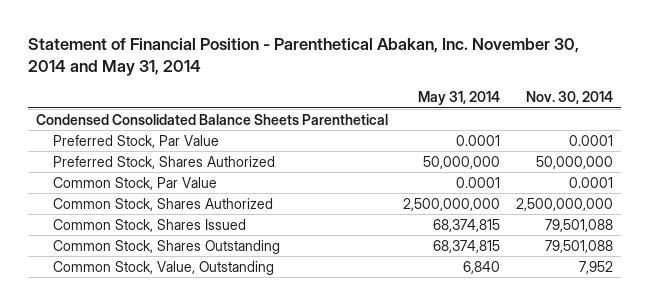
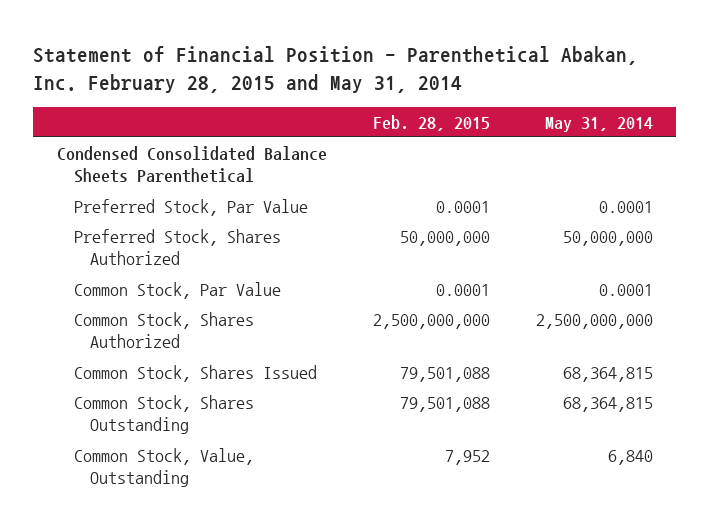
- Statement of Financial Position - Parenthetical Abakan, Inc. November 30, 2014 and May 31, 2014
+ Statement of Financial Position - Parenthetical Abakan, Inc. February 28, 2015 and May 31, 2014
- | May 31, 2014 | Nov. 30, 2014
+ | Feb. 28, 2015 | May 31, 2014
- Common Stock, Shares Issued | 68,374,815 | 79,501,088
- Common Stock, Shares Outstanding | 68,374,815 | 79,501,088
+ Common Stock, Shares Issued | 79,501,088 | 68,364,815
+ Common Stock, Shares Outstanding | 79,501,088 | 68,364,815

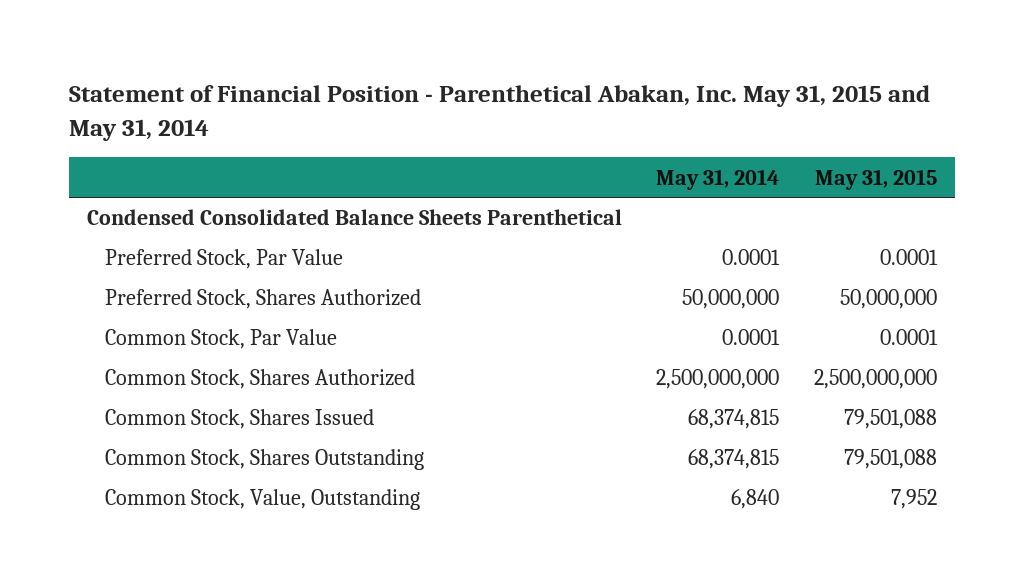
- Statement of Financial Position - Parenthetical Abakan, Inc. February 28, 2015 and May 31, 2014
+ Statement of Financial Position - Parenthetical Abakan, Inc. May 31, 2015 and May 31, 2014
- | Feb. 28, 2015 | May 31, 2014
+ | May 31, 2014 | May 31, 2015
- Common Stock, Shares Issued | 79,501,088 | 68,364,815
- Common Stock, Shares Outstanding | 79,501,088 | 68,364,815
+ Common Stock, Shares Issued | 68,374,815 | 79,501,088
+ Common Stock, Shares Outstanding | 68,374,815 | 79,501,088

